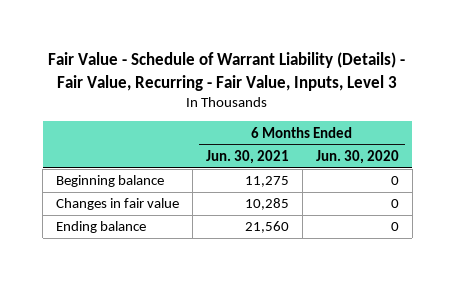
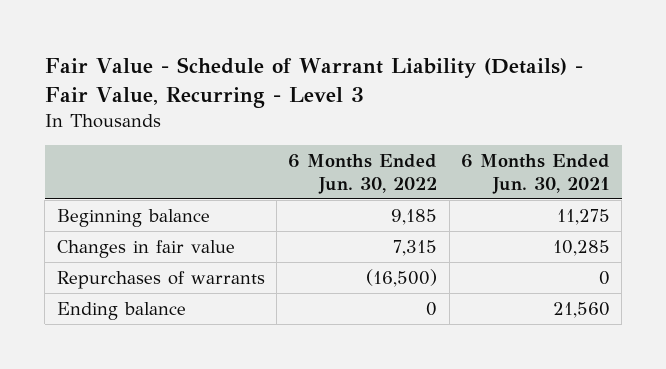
- Fair Value - Schedule of Warrant Liability (Details) - Fair Value, Recurring - Fair Value, Inputs, Level 3
+ Fair Value - Schedule of Warrant Liability (Details) - Fair Value, Recurring - Level 3
- | 6 Months Ended Jun. 30, 2021 | 6 Months Ended Jun. 30, 2020
+ | 6 Months Ended Jun. 30, 2022 | 6 Months Ended Jun. 30, 2021
+ Repurchases of warrants | (16,500) | 0

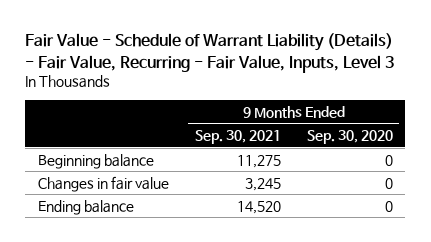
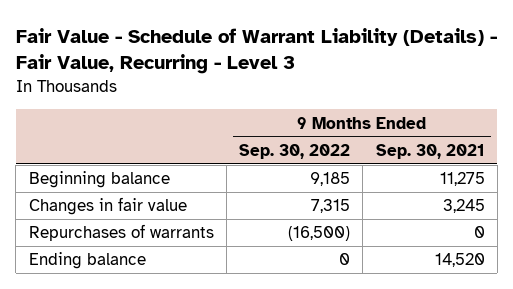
- Fair Value - Schedule of Warrant Liability (Details) - Fair Value, Recurring - Fair Value, Inputs, Level 3
+ Fair Value - Schedule of Warrant Liability (Details) - Fair Value, Recurring - Level 3
- | 9 Months Ended Sep. 30, 2021 | 9 Months Ended Sep. 30, 2020
+ | 9 Months Ended Sep. 30, 2022 | 9 Months Ended Sep. 30, 2021
+ Repurchases of warrants | (16,500) | 0

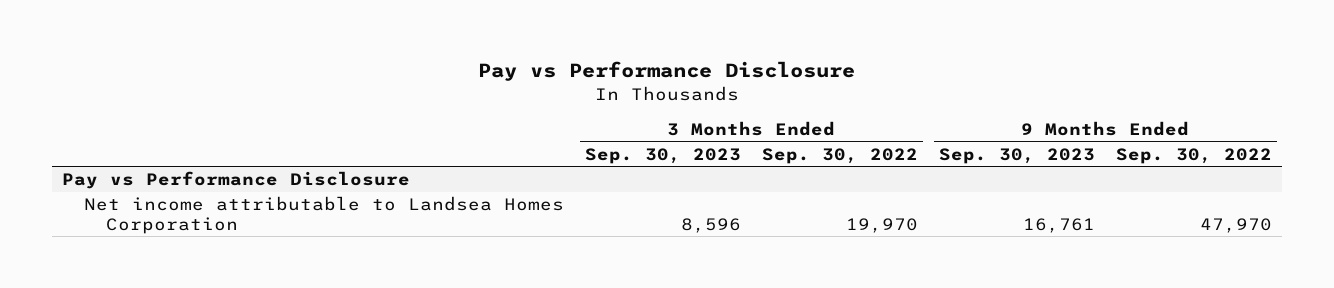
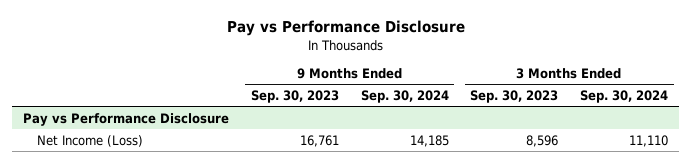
- | 3 Months Ended Sep. 30, 2023 | 3 Months Ended Sep. 30, 2022 | 9 Months Ended Sep. 30, 2023 | 9 Months Ended Sep. 30, 2022
+ | 9 Months Ended Sep. 30, 2023 | 9 Months Ended Sep. 30, 2024 | 3 Months Ended Sep. 30, 2023 | 3 Months Ended Sep. 30, 2024
- Net income attributable to Landsea Homes Corporation | 8,596 | 19,970 | 16,761 | 47,970
+ Net Income (Loss) | 16,761 | 14,185 | 8,596 | 11,110

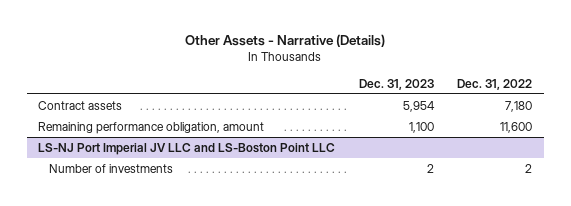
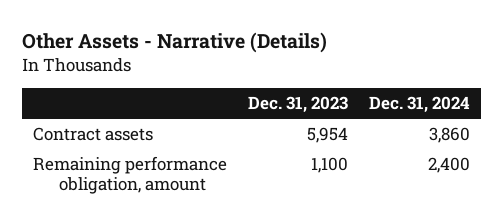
- | Dec. 31, 2023 | Dec. 31, 2022
+ | Dec. 31, 2023 | Dec. 31, 2024
- LS-NJ Port Imperial JV LLC and LS-Boston Point LLC
- Number of investments | 2 | 2

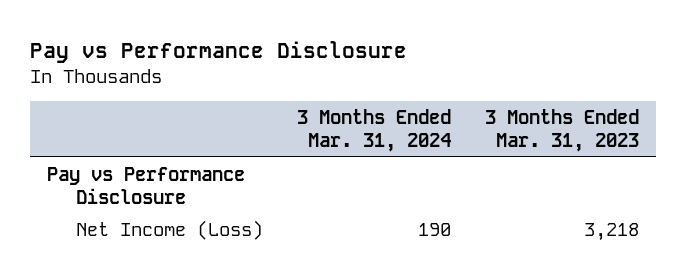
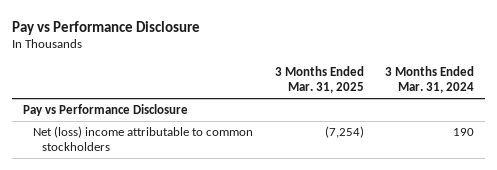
- | 3 Months Ended Mar. 31, 2024 | 3 Months Ended Mar. 31, 2023
+ | 3 Months Ended Mar. 31, 2025 | 3 Months Ended Mar. 31, 2024
- Net Income (Loss) | 190 | 3,218
+ Net (loss) income attributable to common stockholders | (7,254) | 190

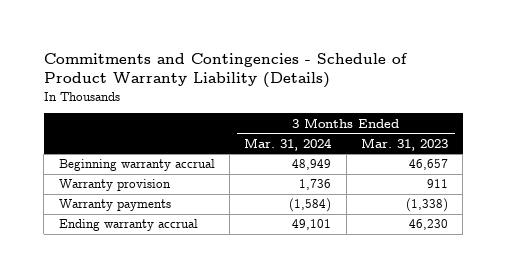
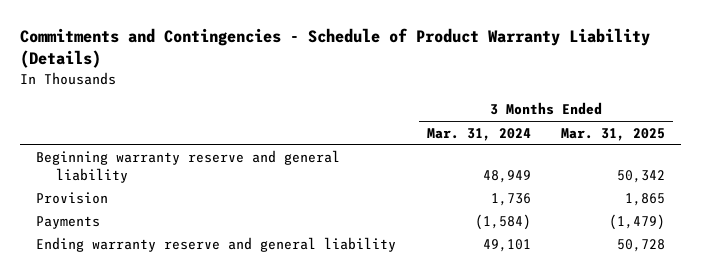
- | 3 Months Ended Mar. 31, 2024 | 3 Months Ended Mar. 31, 2023
+ | 3 Months Ended Mar. 31, 2024 | 3 Months Ended Mar. 31, 2025
- Beginning warranty accrual | 48,949 | 46,657
- Warranty provision | 1,736 | 911
- Warranty payments | (1,584) | (1,338)
- Ending warranty accrual | 49,101 | 46,230
+ Beginning warranty reserve and general liability | 48,949 | 50,342
+ Provision | 1,736 | 1,865
+ Payments | (1,584) | (1,479)
+ Ending warranty reserve and general liability | 49,101 | 50,728

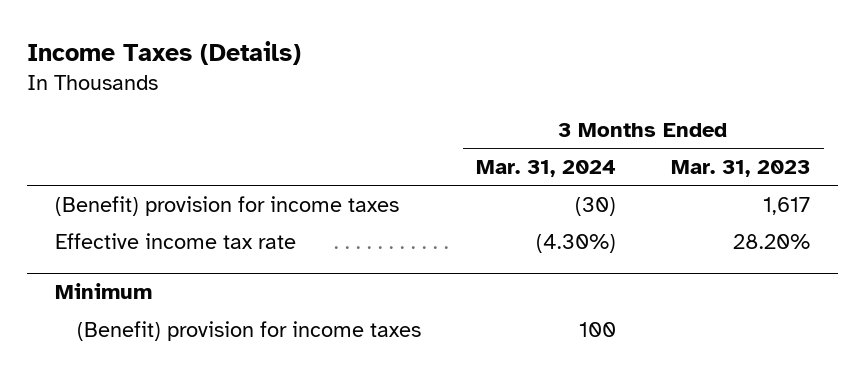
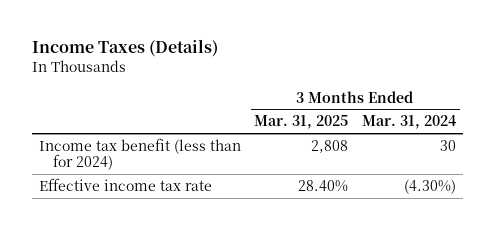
- | 3 Months Ended Mar. 31, 2024 | 3 Months Ended Mar. 31, 2023
+ | 3 Months Ended Mar. 31, 2025 | 3 Months Ended Mar. 31, 2024
- (Benefit) provision for income taxes | (30) | 1,617
+ Income tax benefit (less than for 2024) | 2,808 | 30
- Minimum
- (Benefit) provision for income taxes | 100 |

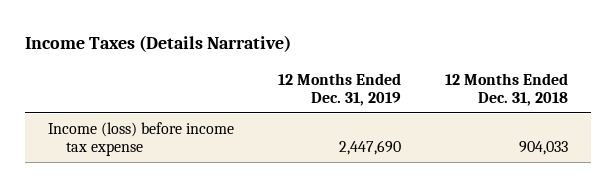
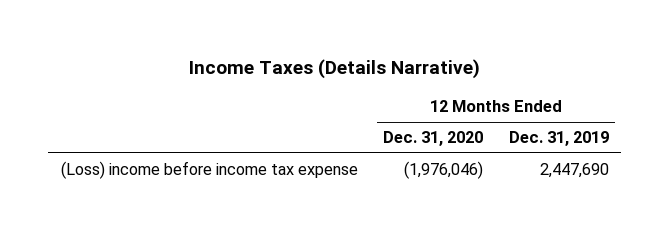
- | 12 Months Ended Dec. 31, 2019 | 12 Months Ended Dec. 31, 2018
+ | 12 Months Ended Dec. 31, 2020 | 12 Months Ended Dec. 31, 2019
- Income (loss) before income tax expense | 2,447,690 | 904,033
+ (Loss) income before income tax expense | (1,976,046) | 2,447,690

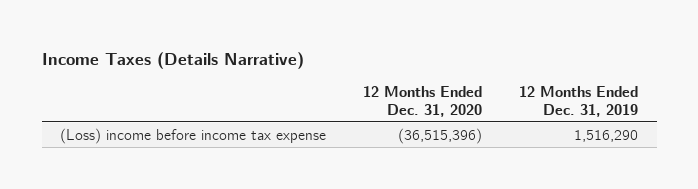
- (Loss) income before income tax expense | (1,976,046) | 2,447,690
+ (Loss) income before income tax expense | (36,515,396) | 1,516,290

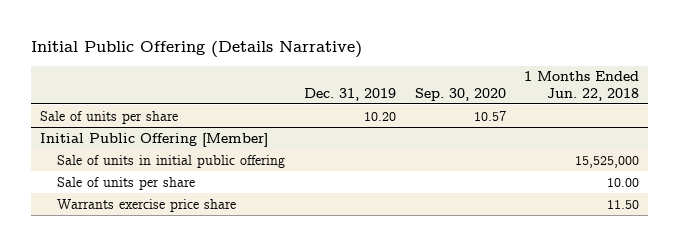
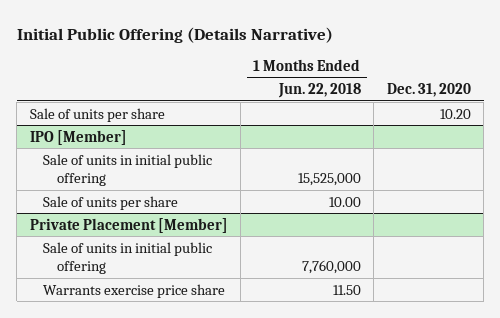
- | Dec. 31, 2019 | Sep. 30, 2020 | 1 Months Ended Jun. 22, 2018
+ | 1 Months Ended Jun. 22, 2018 | Dec. 31, 2020
- Initial Public Offering [Member]
+ IPO [Member]
+ Private Placement [Member]
+ Sale of units in initial public offering | 7,760,000 |

